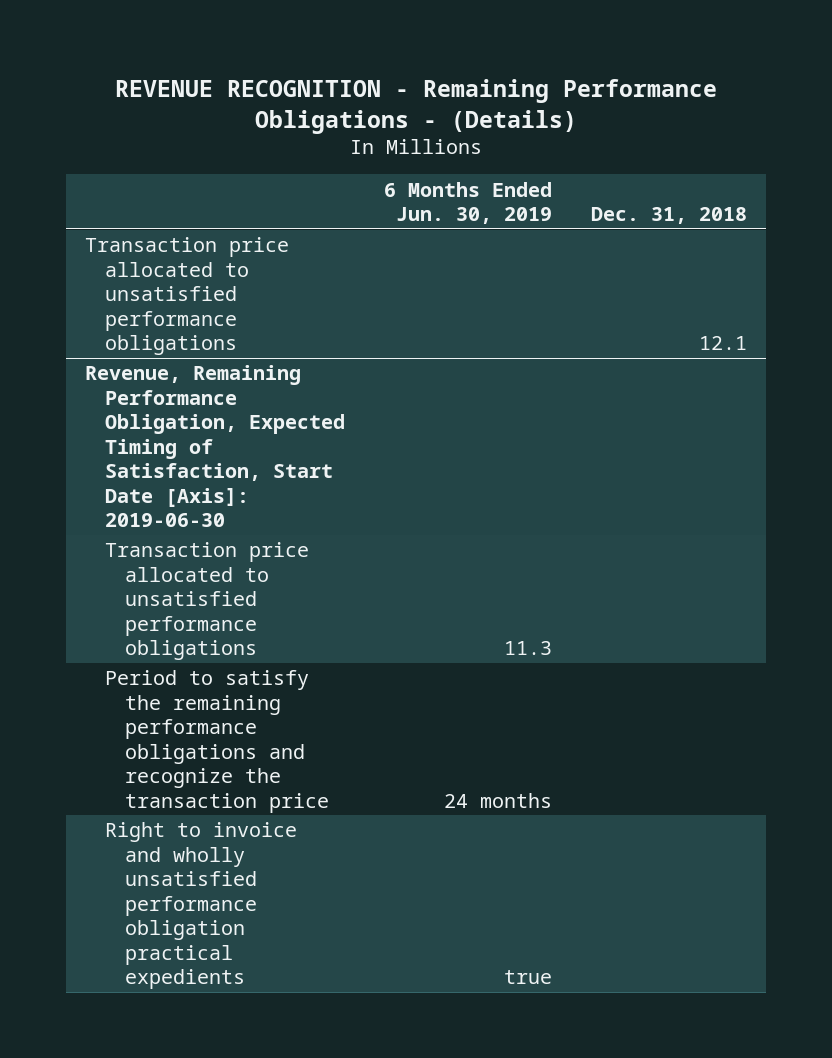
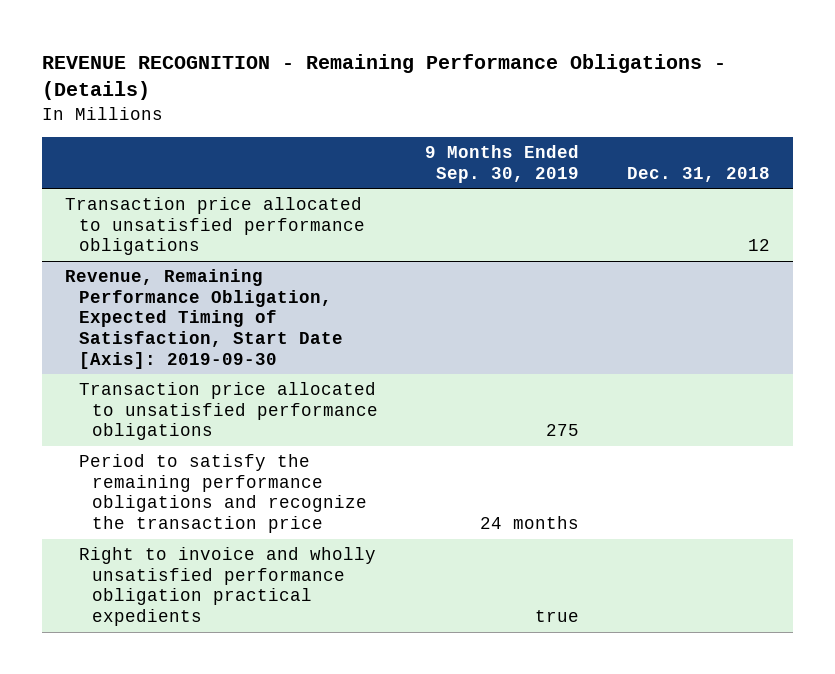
- | 6 Months Ended Jun. 30, 2019 | Dec. 31, 2018
+ | 9 Months Ended Sep. 30, 2019 | Dec. 31, 2018
- Transaction price allocated to unsatisfied performance obligations | | 12.1
- Revenue, Remaining Performance Obligation, Expected Timing of Satisfaction, Start Date [Axis]: 2019-06-30
- Transaction price allocated to unsatisfied performance obligations | 11.3 |
- Period to satisfy the remaining performance obligations and recognize the transaction price | 24 months |
- Right to invoice and wholly unsatisfied performance obligation practical expedients | true |
+ Transaction price allocated to unsatisfied performance obligations | | 12
+ Revenue, Remaining Performance Obligation, Expected Timing of Satisfaction, Start Date [Axis]: 2019-09-30
+ Transaction price allocated to unsatisfied performance obligations | 275 |
+ Period to satisfy the remaining performance obligations and recognize the transaction price | 24 months |
+ Right to invoice and wholly unsatisfied performance obligation practical expedients | true |

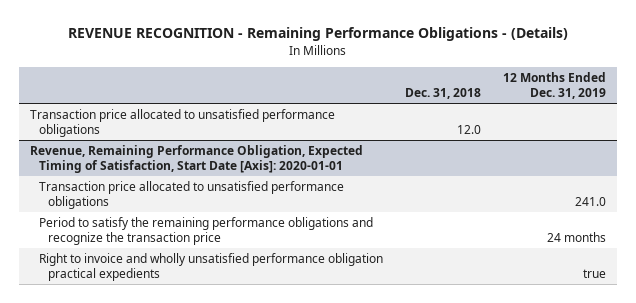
- | 9 Months Ended Sep. 30, 2019 | Dec. 31, 2018
+ | Dec. 31, 2018 | 12 Months Ended Dec. 31, 2019
- Transaction price allocated to unsatisfied performance obligations | | 12
- Revenue, Remaining Performance Obligation, Expected Timing of Satisfaction, Start Date [Axis]: 2019-09-30
- Transaction price allocated to unsatisfied performance obligations | 275 |
- Period to satisfy the remaining performance obligations and recognize the transaction price | 24 months |
- Right to invoice and wholly unsatisfied performance obligation practical expedients | true |
+ Transaction price allocated to unsatisfied performance obligations | 12.0 |
+ Revenue, Remaining Performance Obligation, Expected Timing of Satisfaction, Start Date [Axis]: 2020-01-01
+ Transaction price allocated to unsatisfied performance obligations | | 241.0
+ Period to satisfy the remaining performance obligations and recognize the transaction price | | 24 months
+ Right to invoice and wholly unsatisfied performance obligation practical expedients | | true

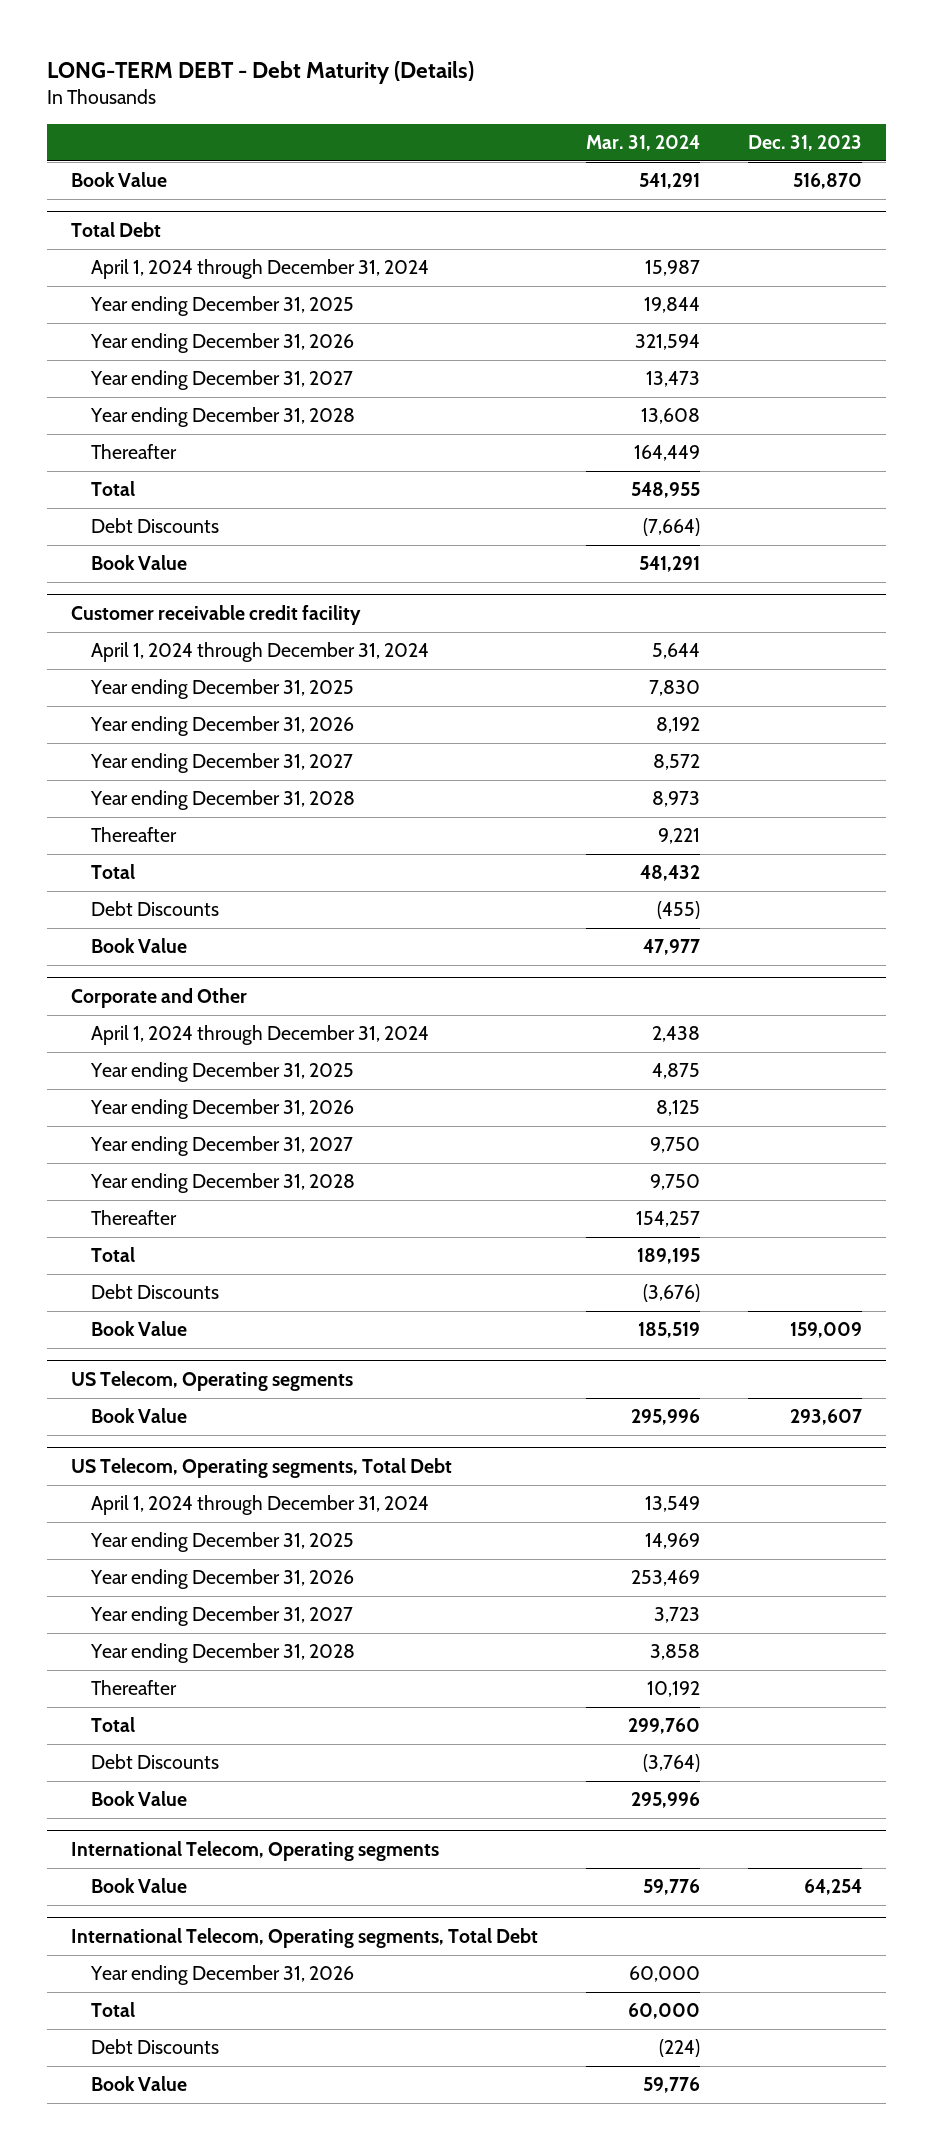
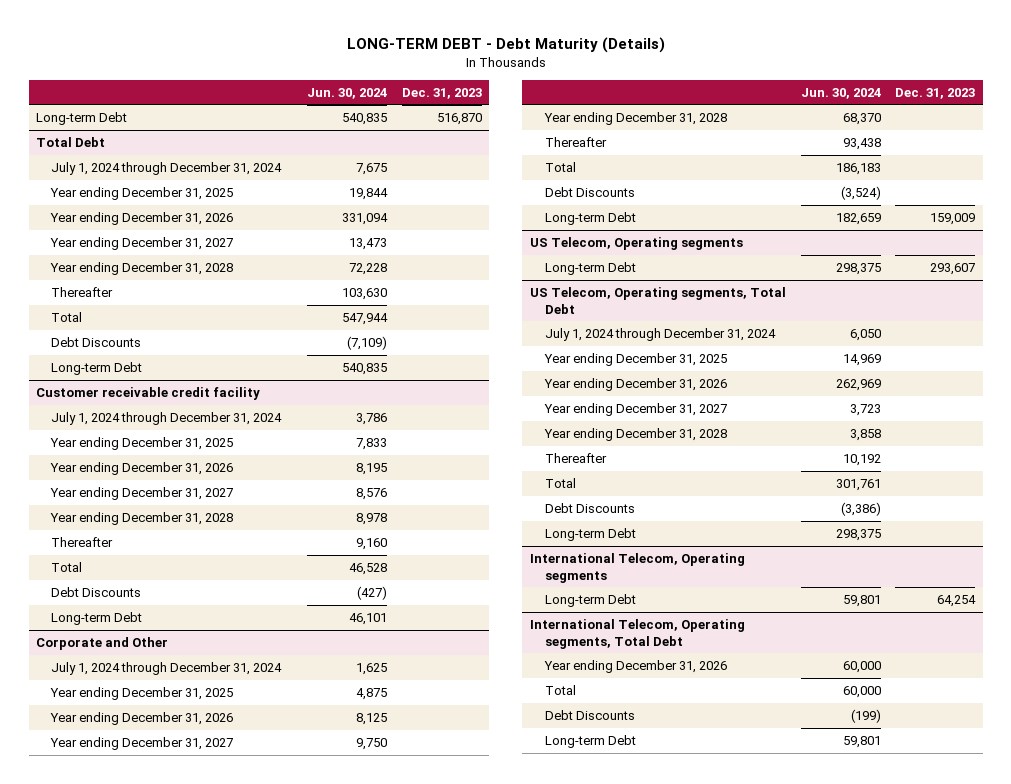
- | Mar. 31, 2024 | Dec. 31, 2023
+ | Jun. 30, 2024 | Dec. 31, 2023
- Book Value | 541,291 | 516,870
+ Long-term Debt | 540,835 | 516,870
@ Total Debt
- April 1, 2024 through December 31, 2024 | 15,987 |
+ July 1, 2024 through December 31, 2024 | 7,675 |
- Book Value | 541,291 |
+ Long-term Debt | 540,835 |
@ Customer receivable credit facility
- April 1, 2024 through December 31, 2024 | 5,644 |
+ July 1, 2024 through December 31, 2024 | 3,786 |
- Book Value | 47,977 |
+ Long-term Debt | 46,101 |
@ Corporate and Other
- April 1, 2024 through December 31, 2024 | 2,438 |
+ July 1, 2024 through December 31, 2024 | 1,625 |
- Book Value | 185,519 | 159,009
+ Long-term Debt | 182,659 | 159,009
@ US Telecom, Operating segments
- Book Value | 295,996 | 293,607
+ Long-term Debt | 298,375 | 293,607
@ US Telecom, Operating segments, Total Debt
- April 1, 2024 through December 31, 2024 | 13,549 |
+ July 1, 2024 through December 31, 2024 | 6,050 |
- Book Value | 295,996 |
+ Long-term Debt | 298,375 |
@ International Telecom, Operating segments
- Book Value | 59,776 | 64,254
+ Long-term Debt | 59,801 | 64,254
@ International Telecom, Operating segments, Total Debt
- Book Value | 59,776 |
+ Long-term Debt | 59,801 |

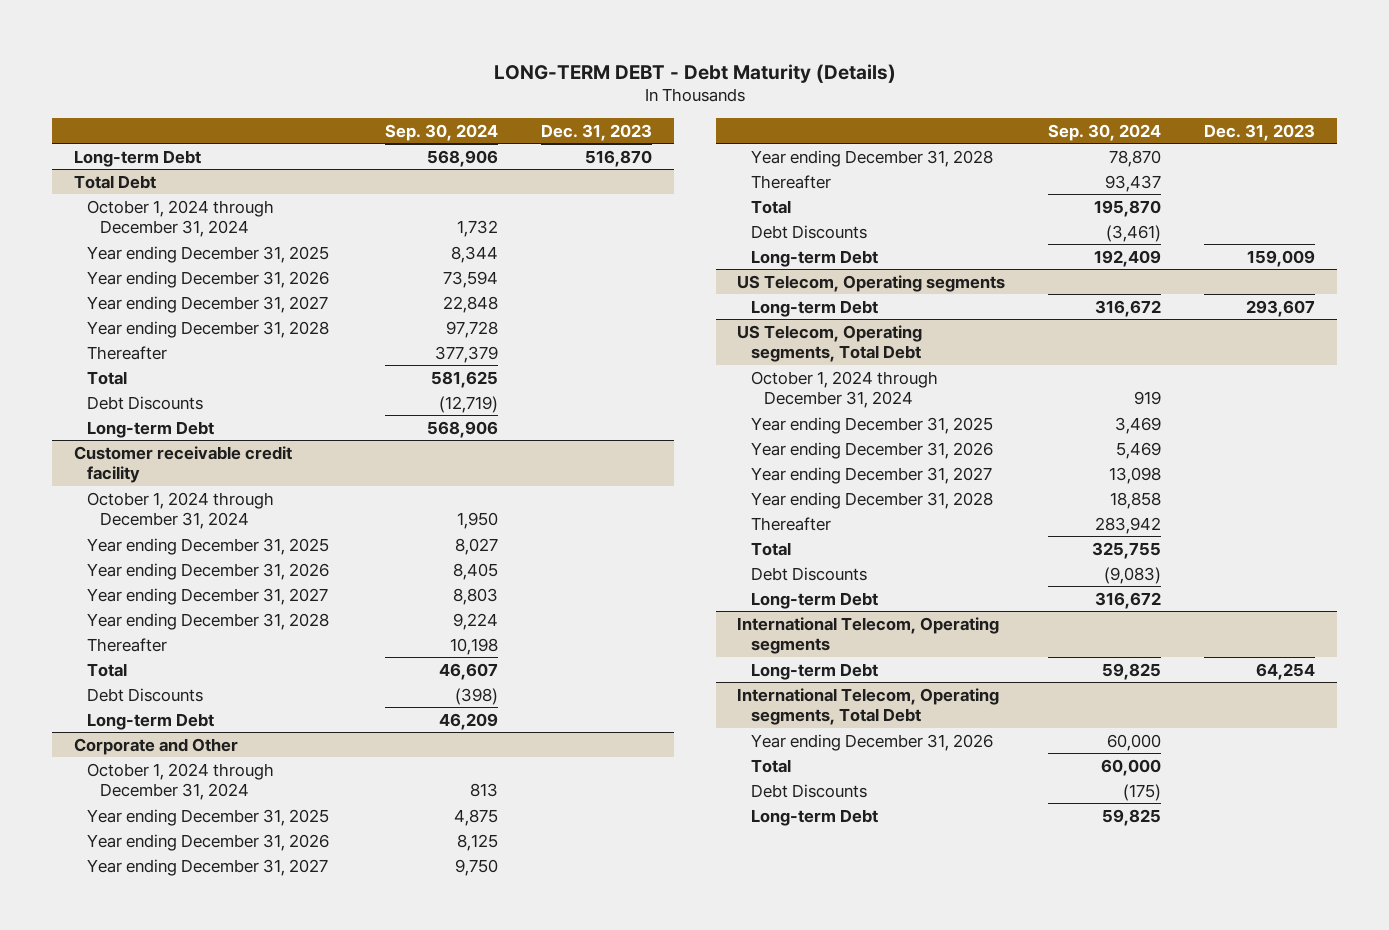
- | Jun. 30, 2024 | Dec. 31, 2023
+ | Sep. 30, 2024 | Dec. 31, 2023
@ Total Debt
- July 1, 2024 through December 31, 2024 | 7,675 |
+ October 1, 2024 through December 31, 2024 | 1,732 |
@ Customer receivable credit facility
- July 1, 2024 through December 31, 2024 | 3,786 |
+ October 1, 2024 through December 31, 2024 | 1,950 |
@ Corporate and Other
- July 1, 2024 through December 31, 2024 | 1,625 |
+ October 1, 2024 through December 31, 2024 | 813 |
@ US Telecom, Operating segments, Total Debt
- July 1, 2024 through December 31, 2024 | 6,050 |
+ October 1, 2024 through December 31, 2024 | 919 |

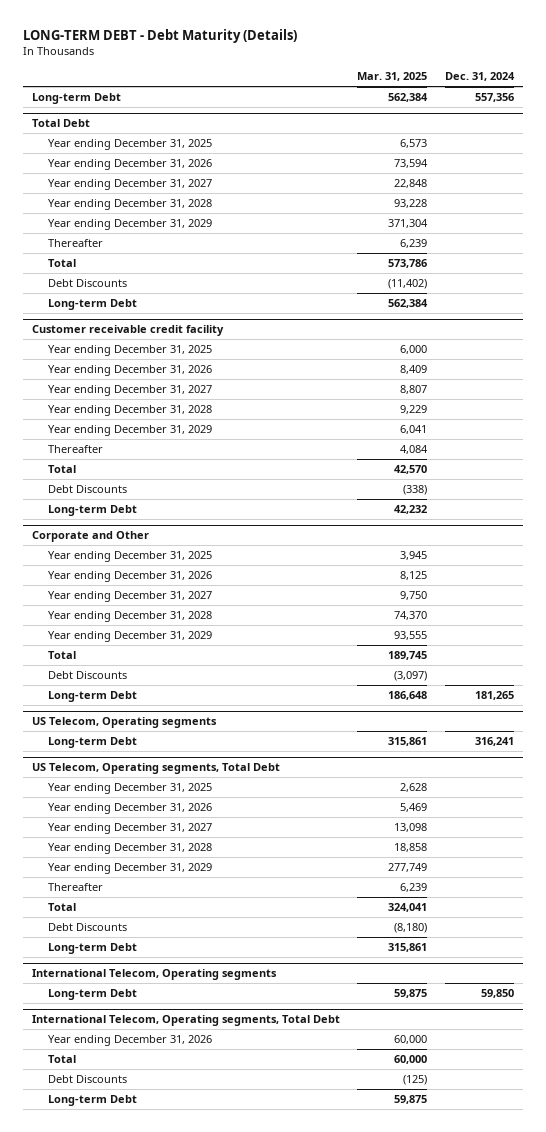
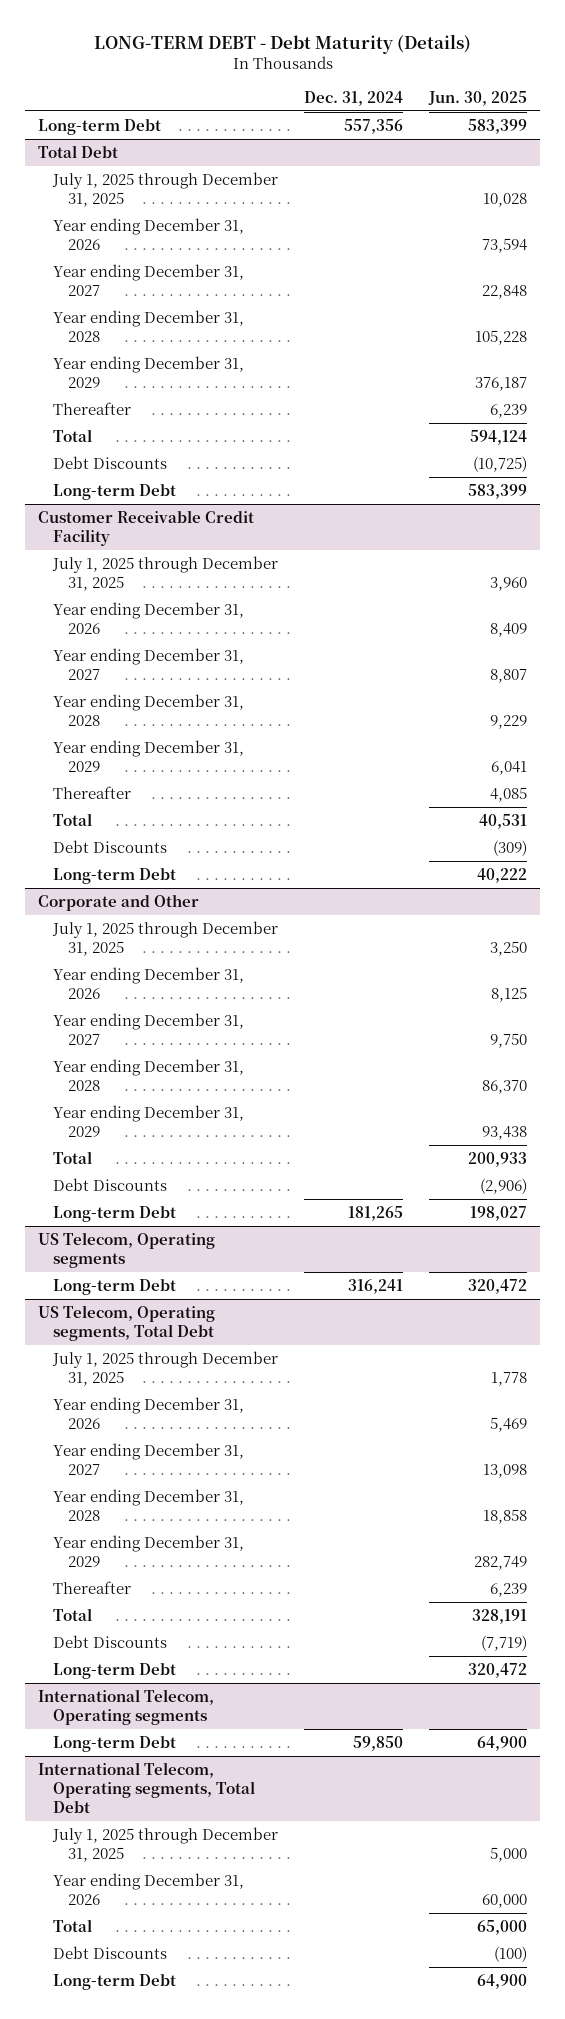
- | Mar. 31, 2025 | Dec. 31, 2024
+ | Dec. 31, 2024 | Jun. 30, 2025
@ Total Debt
- Year ending December 31, 2025 | 6,573 |
+ July 1, 2025 through December 31, 2025 | | 10,028
- Customer receivable credit facility
- Year ending December 31, 2025 | 6,000 |
+ Customer Receivable Credit Facility
+ July 1, 2025 through December 31, 2025 | | 3,960
@ Corporate and Other
- Year ending December 31, 2025 | 3,945 |
+ July 1, 2025 through December 31, 2025 | | 3,250
@ US Telecom, Operating segments, Total Debt
- Year ending December 31, 2025 | 2,628 |
+ July 1, 2025 through December 31, 2025 | | 1,778
@ International Telecom, Operating segments, Total Debt
+ July 1, 2025 through December 31, 2025 | | 5,000

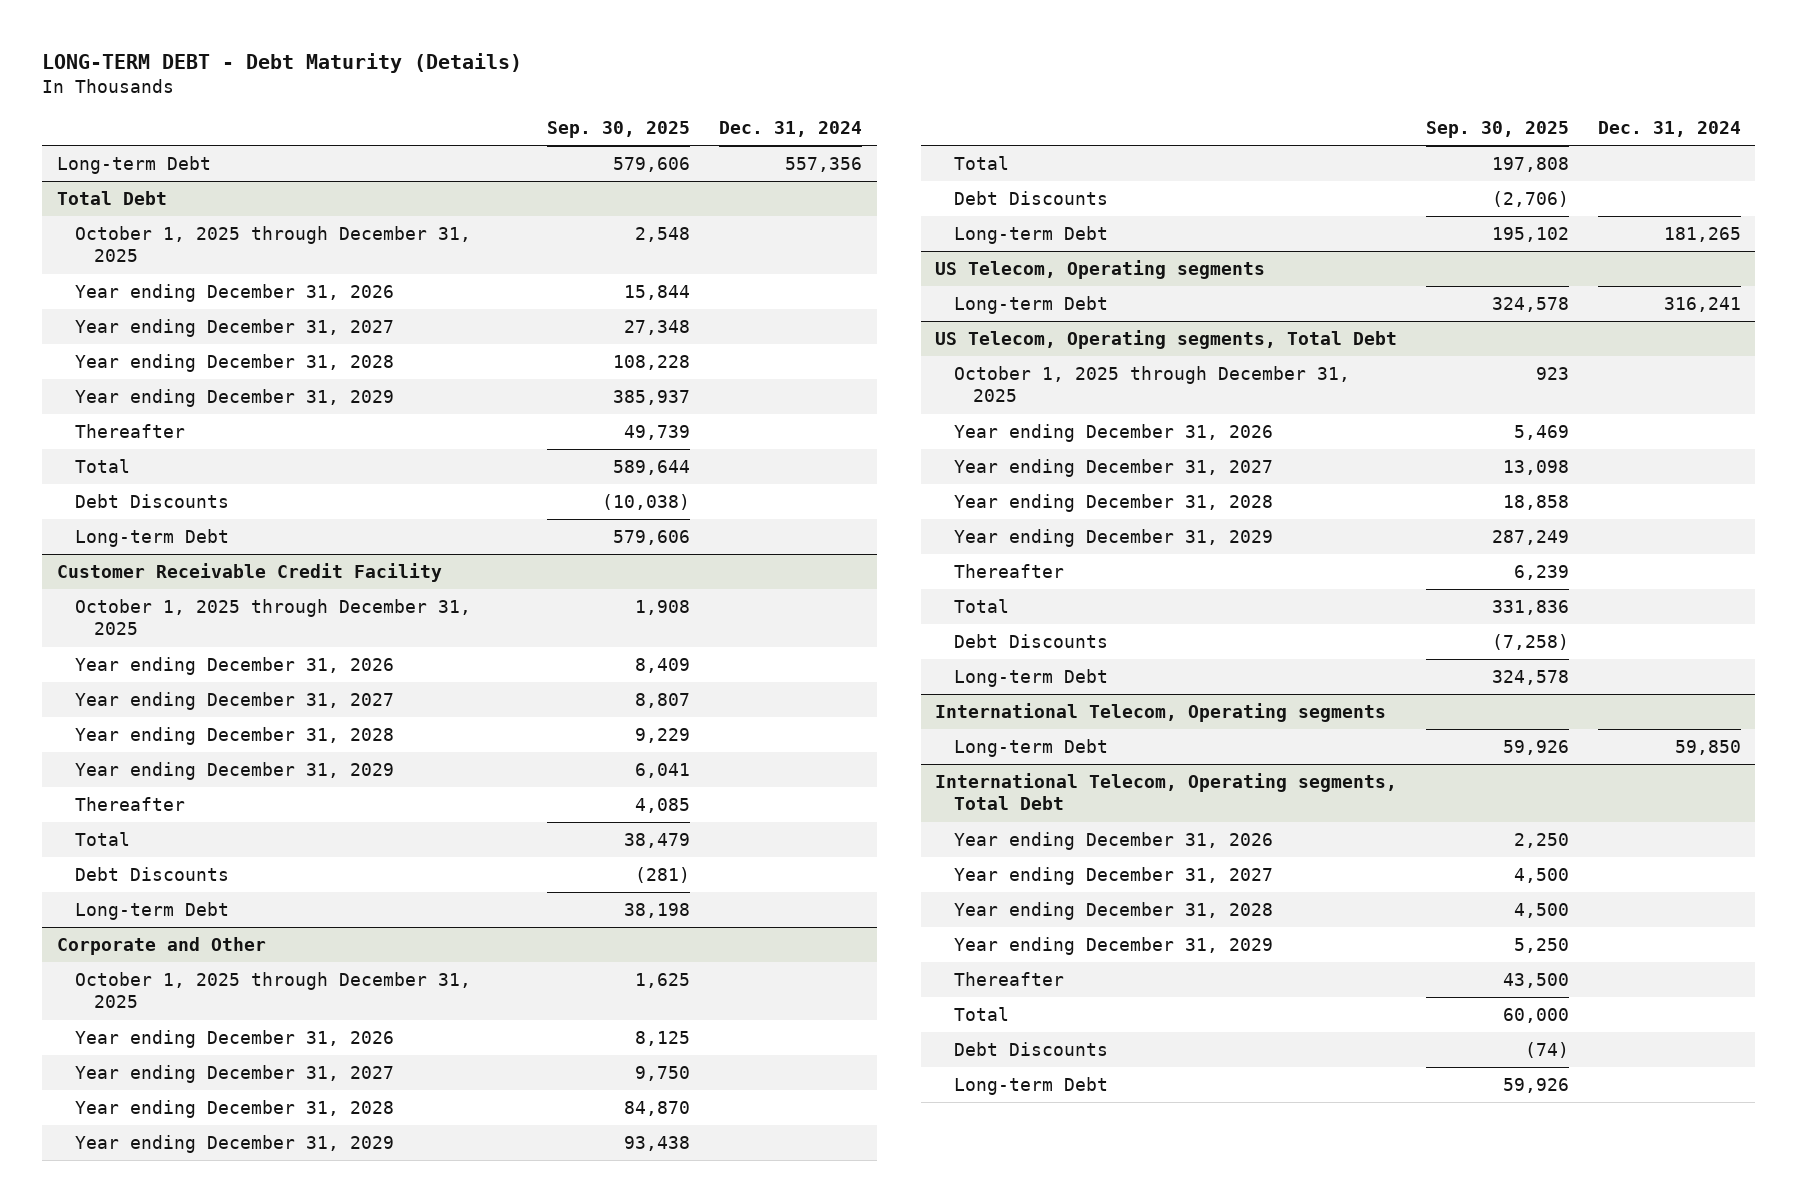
- | Dec. 31, 2024 | Jun. 30, 2025
+ | Sep. 30, 2025 | Dec. 31, 2024
@ Total Debt
- July 1, 2025 through December 31, 2025 | | 10,028
+ October 1, 2025 through December 31, 2025 | 2,548 |
@ Customer Receivable Credit Facility
- July 1, 2025 through December 31, 2025 | | 3,960
+ October 1, 2025 through December 31, 2025 | 1,908 |
@ Corporate and Other
- July 1, 2025 through December 31, 2025 | | 3,250
+ October 1, 2025 through December 31, 2025 | 1,625 |
@ US Telecom, Operating segments, Total Debt
- July 1, 2025 through December 31, 2025 | | 1,778
+ October 1, 2025 through December 31, 2025 | 923 |
@ International Telecom, Operating segments, Total Debt
- July 1, 2025 through December 31, 2025 | | 5,000
+ Year ending December 31, 2027 | 4,500 |
+ Year ending December 31, 2028 | 4,500 |
+ Year ending December 31, 2029 | 5,250 |
+ Thereafter | 43,500 |

